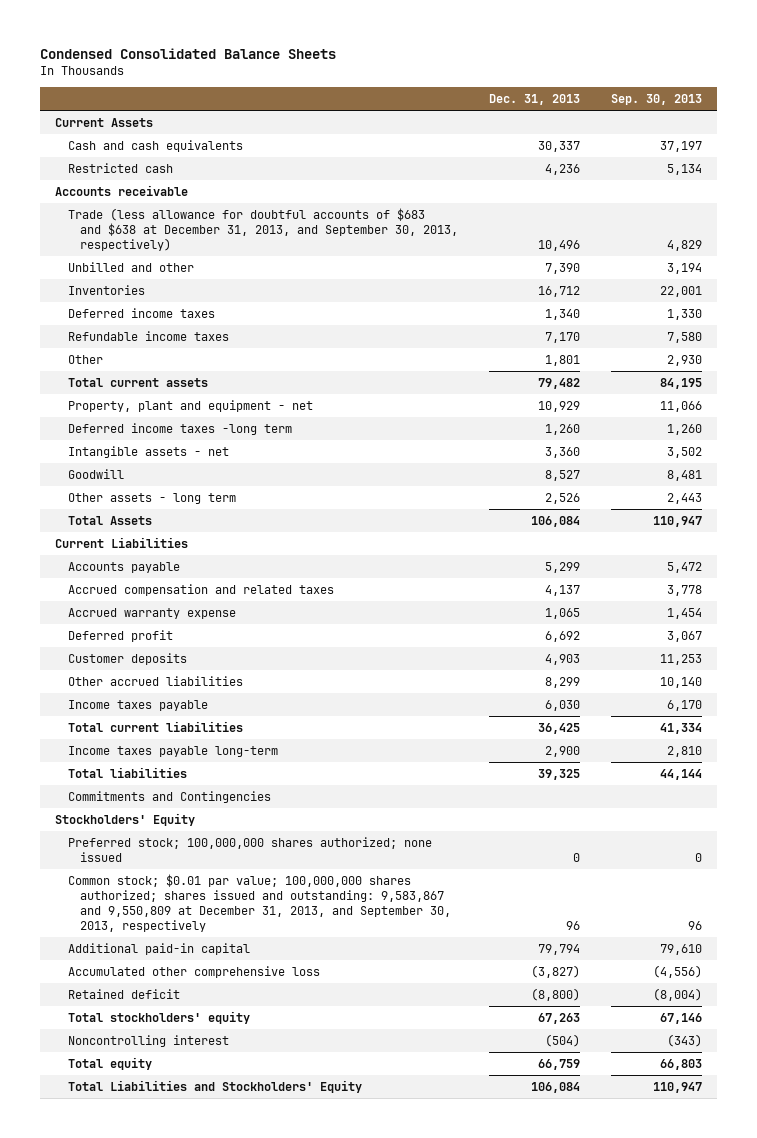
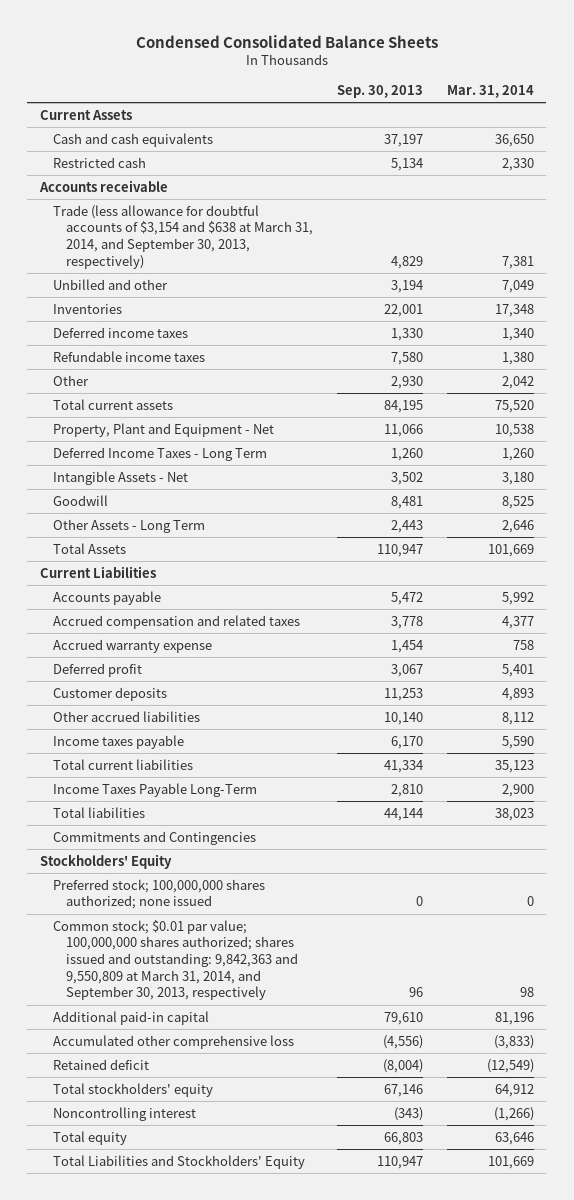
- | Dec. 31, 2013 | Sep. 30, 2013
+ | Sep. 30, 2013 | Mar. 31, 2014
- Trade (less allowance for doubtful accounts of $683 and $638 at December 31, 2013, and September 30, 2013, respectively) | 10,496 | 4,829
+ Trade (less allowance for doubtful accounts of $3,154 and $638 at March 31, 2014, and September 30, 2013, respectively) | 4,829 | 7,381
- Property, plant and equipment - net | 10,929 | 11,066
- Deferred income taxes -long term | 1,260 | 1,260
- Intangible assets - net | 3,360 | 3,502
+ Property, Plant and Equipment - Net | 11,066 | 10,538
+ Deferred Income Taxes - Long Term | 1,260 | 1,260
+ Intangible Assets - Net | 3,502 | 3,180
- Other assets - long term | 2,526 | 2,443
+ Other Assets - Long Term | 2,443 | 2,646
- Income taxes payable long-term | 2,900 | 2,810
+ Income Taxes Payable Long-Term | 2,810 | 2,900
- Common stock; $0.01 par value; 100,000,000 shares authorized; shares issued and outstanding: 9,583,867 and 9,550,809 at December 31, 2013, and September 30, 2013, respectively | 96 | 96
+ Common stock; $0.01 par value; 100,000,000 shares authorized; shares issued and outstanding: 9,842,363 and 9,550,809 at March 31, 2014, and September 30, 2013, respectively | 96 | 98

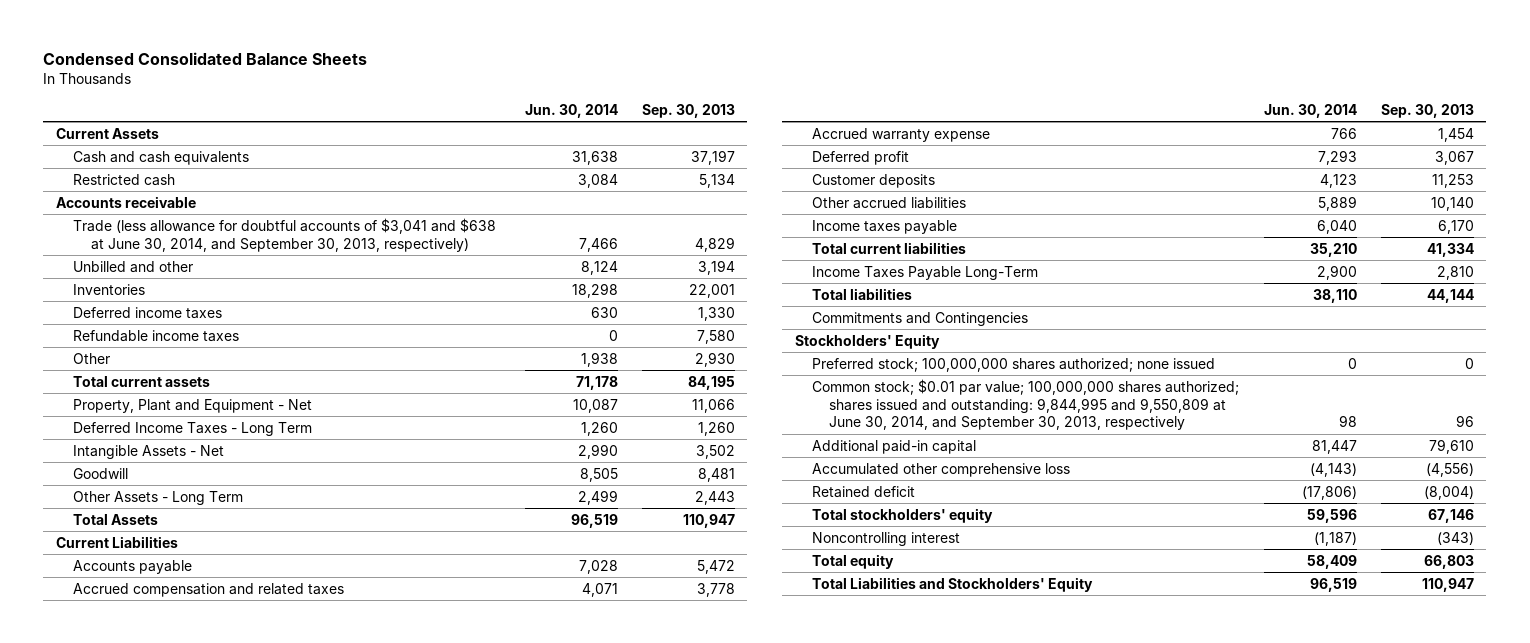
- | Sep. 30, 2013 | Mar. 31, 2014
+ | Jun. 30, 2014 | Sep. 30, 2013
- Trade (less allowance for doubtful accounts of $3,154 and $638 at March 31, 2014, and September 30, 2013, respectively) | 4,829 | 7,381
+ Trade (less allowance for doubtful accounts of $3,041 and $638 at June 30, 2014, and September 30, 2013, respectively) | 7,466 | 4,829
- Common stock; $0.01 par value; 100,000,000 shares authorized; shares issued and outstanding: 9,842,363 and 9,550,809 at March 31, 2014, and September 30, 2013, respectively | 96 | 98
+ Common stock; $0.01 par value; 100,000,000 shares authorized; shares issued and outstanding: 9,844,995 and 9,550,809 at June 30, 2014, and September 30, 2013, respectively | 98 | 96

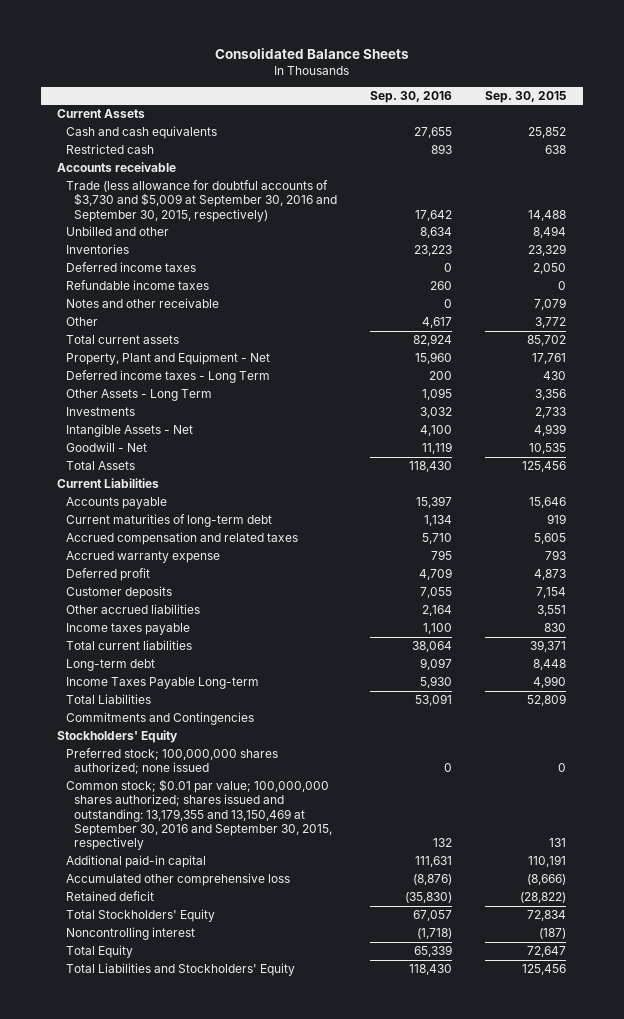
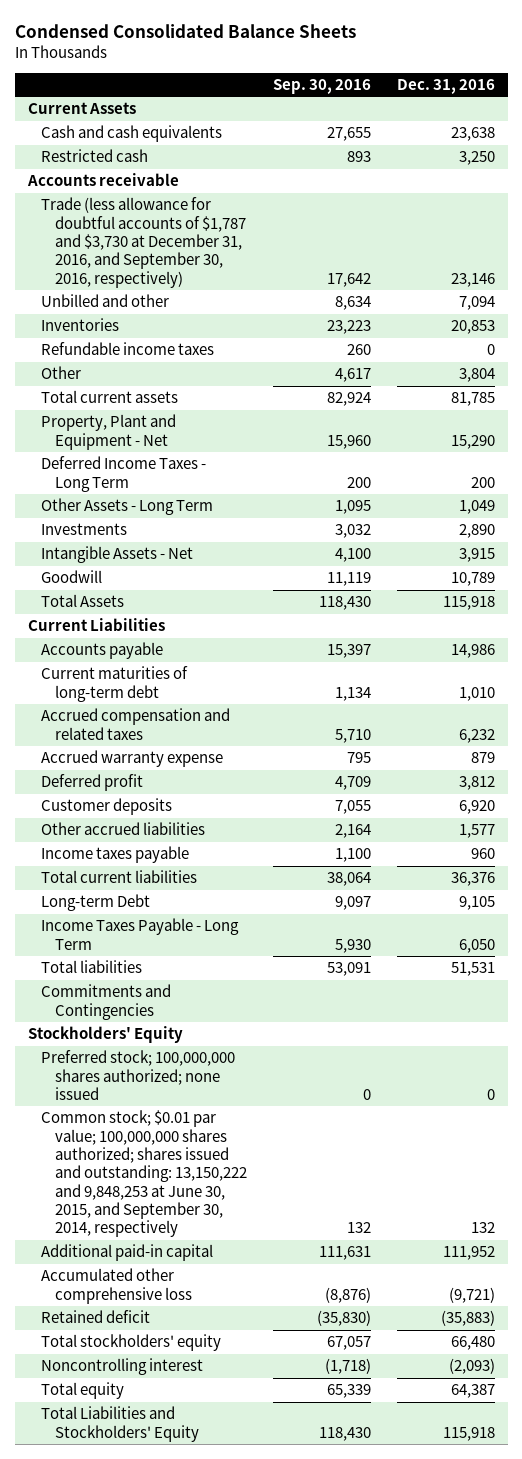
- Consolidated Balance Sheets
+ Condensed Consolidated Balance Sheets
- | Sep. 30, 2016 | Sep. 30, 2015
+ | Sep. 30, 2016 | Dec. 31, 2016
- Trade (less allowance for doubtful accounts of $3,730 and $5,009 at September 30, 2016 and September 30, 2015, respectively) | 17,642 | 14,488
+ Trade (less allowance for doubtful accounts of $1,787 and $3,730 at December 31, 2016, and September 30, 2016, respectively) | 17,642 | 23,146
- Deferred income taxes | 0 | 2,050
- Notes and other receivable | 0 | 7,079
- Deferred income taxes - Long Term | 200 | 430
+ Deferred Income Taxes - Long Term | 200 | 200
- Goodwill - Net | 11,119 | 10,535
+ Goodwill | 11,119 | 10,789
- Long-term debt | 9,097 | 8,448
- Income Taxes Payable Long-term | 5,930 | 4,990
- Total Liabilities | 53,091 | 52,809
+ Long-term Debt | 9,097 | 9,105
+ Income Taxes Payable - Long Term | 5,930 | 6,050
+ Total liabilities | 53,091 | 51,531
- Common stock; $0.01 par value; 100,000,000 shares authorized; shares issued and outstanding: 13,179,355 and 13,150,469 at September 30, 2016 and September 30, 2015, respectively | 132 | 131
+ Common stock; $0.01 par value; 100,000,000 shares authorized; shares issued and outstanding: 13,150,222 and 9,848,253 at June 30, 2015, and September 30, 2014, respectively | 132 | 132
- Total Stockholders' Equity | 67,057 | 72,834
+ Total stockholders' equity | 67,057 | 66,480
- Total Equity | 65,339 | 72,647
+ Total equity | 65,339 | 64,387

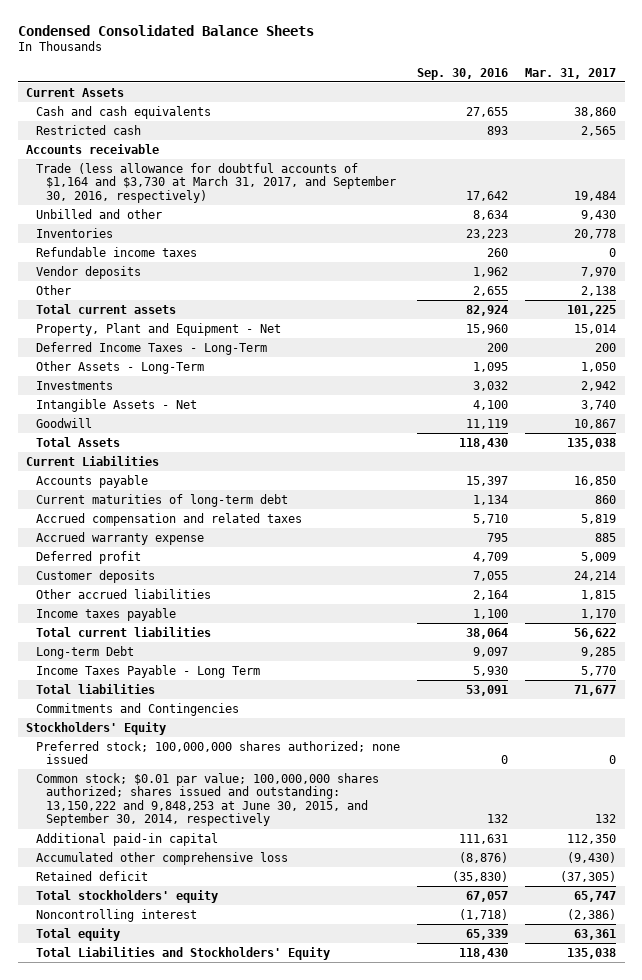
- | Sep. 30, 2016 | Dec. 31, 2016
+ | Sep. 30, 2016 | Mar. 31, 2017
- Trade (less allowance for doubtful accounts of $1,787 and $3,730 at December 31, 2016, and September 30, 2016, respectively) | 17,642 | 23,146
+ Trade (less allowance for doubtful accounts of $1,164 and $3,730 at March 31, 2017, and September 30, 2016, respectively) | 17,642 | 19,484
- Other | 4,617 | 3,804
+ Vendor deposits | 1,962 | 7,970
+ Other | 2,655 | 2,138
- Deferred Income Taxes - Long Term | 200 | 200
- Other Assets - Long Term | 1,095 | 1,049
+ Deferred Income Taxes - Long-Term | 200 | 200
+ Other Assets - Long-Term | 1,095 | 1,050

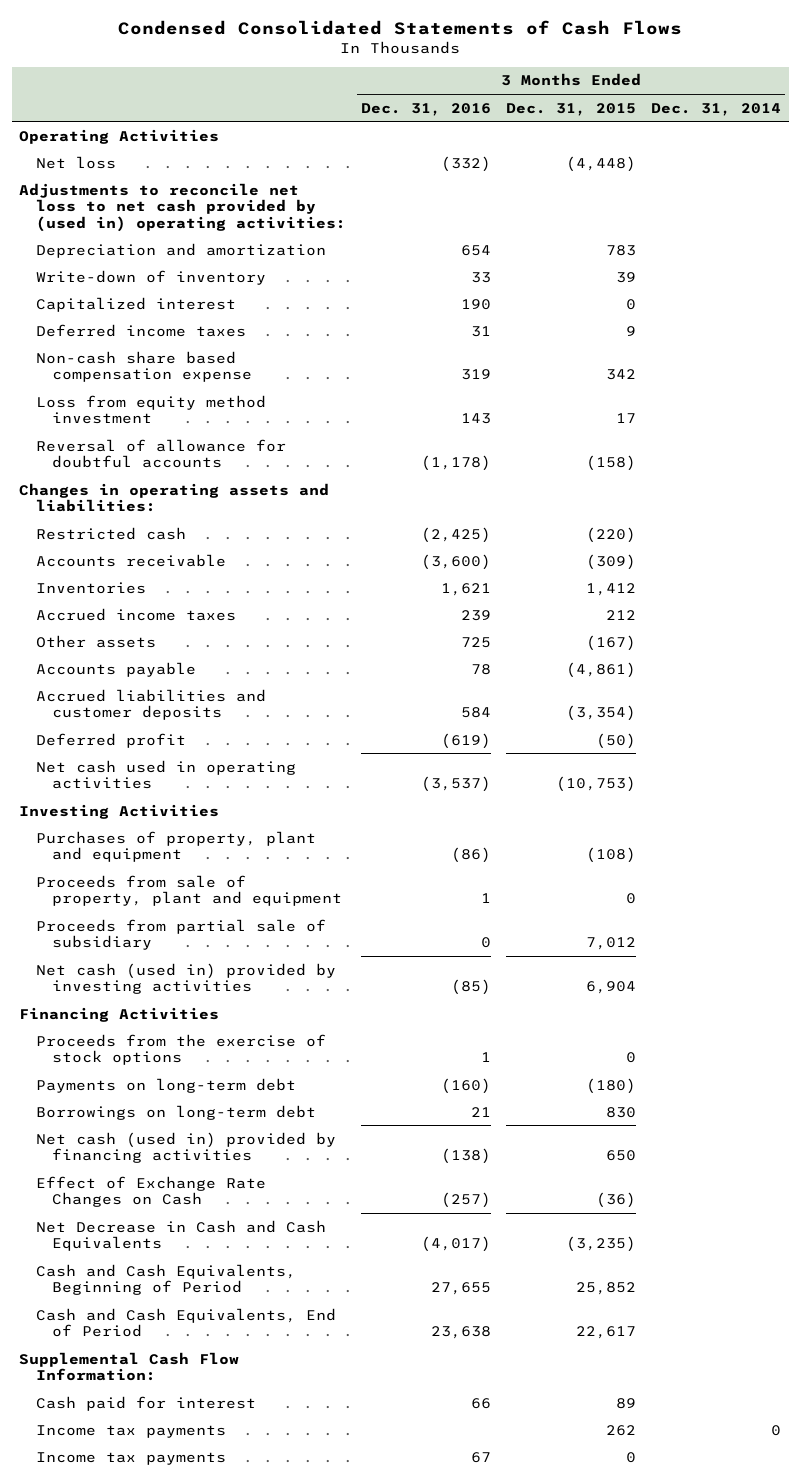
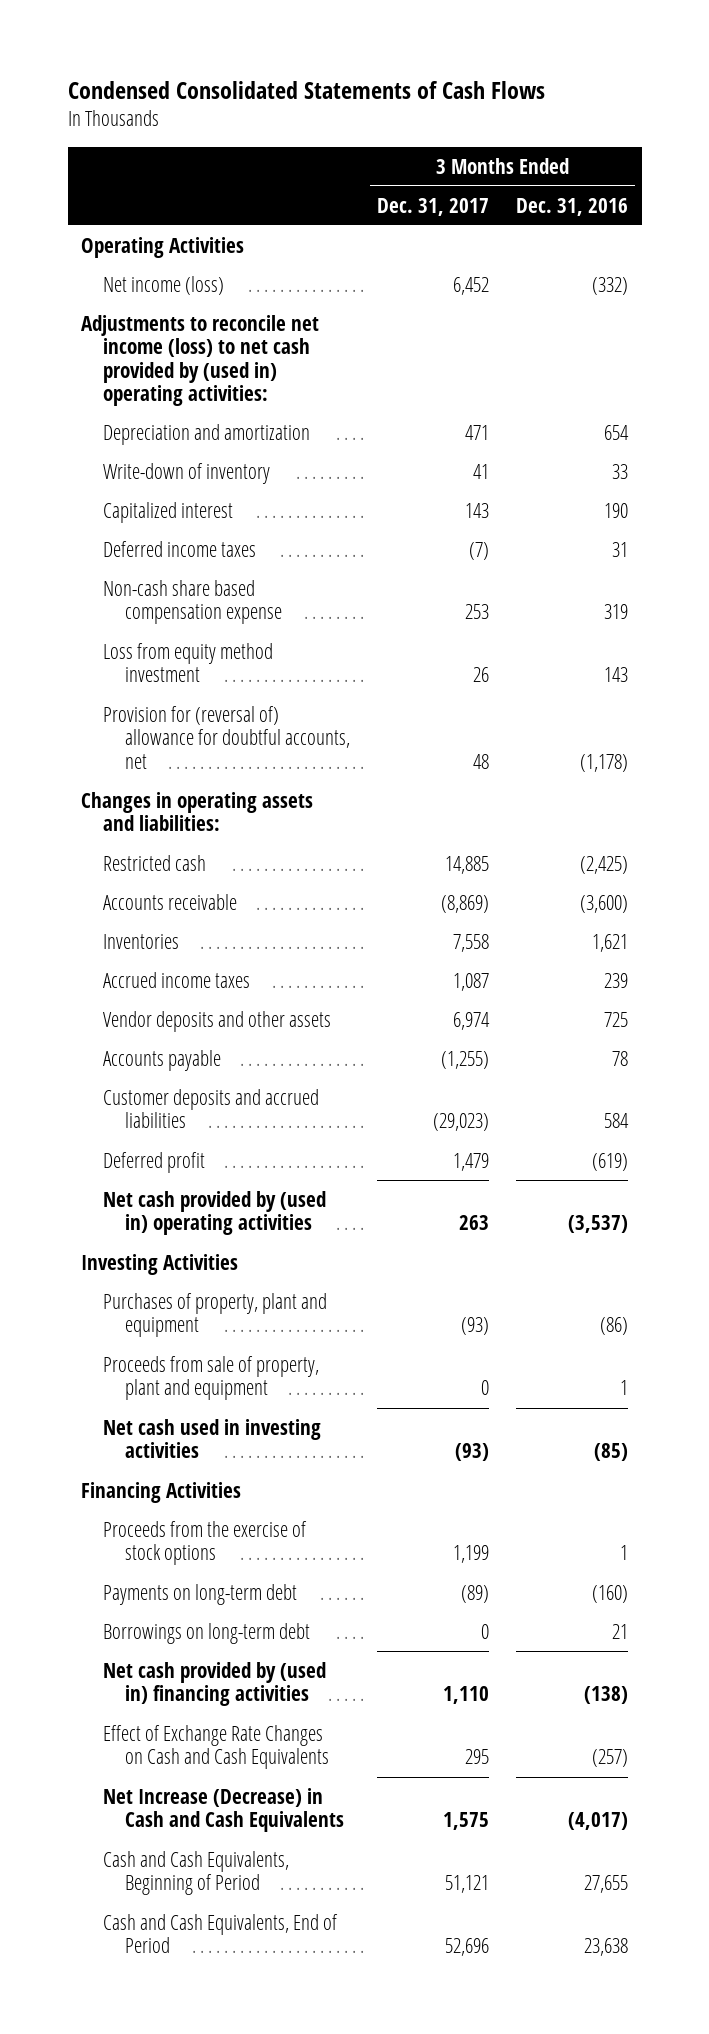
- | 3 Months Ended Dec. 31, 2016 | 3 Months Ended Dec. 31, 2015 | 3 Months Ended Dec. 31, 2014
+ | 3 Months Ended Dec. 31, 2017 | 3 Months Ended Dec. 31, 2016
- Net loss | (332) | (4,448) |
- Adjustments to reconcile net loss to net cash provided by (used in) operating activities:
+ Net income (loss) | 6,452 | (332)
+ Adjustments to reconcile net income (loss) to net cash provided by (used in) operating activities:
- Reversal of allowance for doubtful accounts | (1,178) | (158) |
+ Provision for (reversal of) allowance for doubtful accounts, net | 48 | (1,178)
- Other assets | 725 | (167) |
+ Vendor deposits and other assets | 6,974 | 725
- Accrued liabilities and customer deposits | 584 | (3,354) |
+ Customer deposits and accrued liabilities | (29,023) | 584
- Net cash used in operating activities | (3,537) | (10,753) |
+ Net cash provided by (used in) operating activities | 263 | (3,537)
- Proceeds from partial sale of subsidiary | 0 | 7,012 |
- Net cash (used in) provided by investing activities | (85) | 6,904 |
+ Net cash used in investing activities | (93) | (85)
- Net cash (used in) provided by financing activities | (138) | 650 |
- Effect of Exchange Rate Changes on Cash | (257) | (36) |
- Net Decrease in Cash and Cash Equivalents | (4,017) | (3,235) |
+ Net cash provided by (used in) financing activities | 1,110 | (138)
+ Effect of Exchange Rate Changes on Cash and Cash Equivalents | 295 | (257)
+ Net Increase (Decrease) in Cash and Cash Equivalents | 1,575 | (4,017)
- Supplemental Cash Flow Information:
- Cash paid for interest | 66 | 89 |
- Income tax payments | | 262 | 0
- Income tax payments | 67 | 0 |

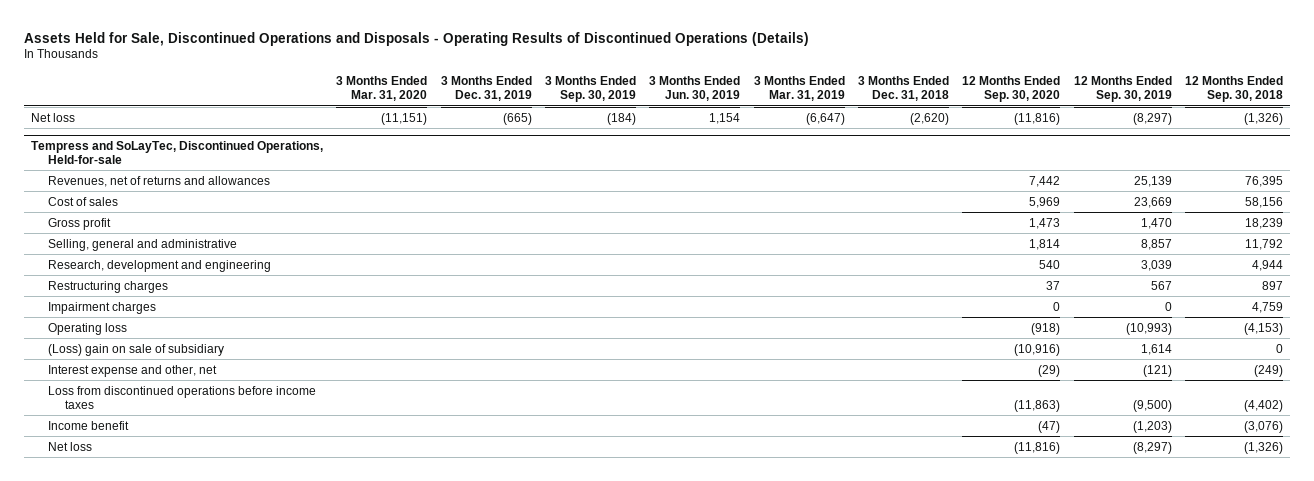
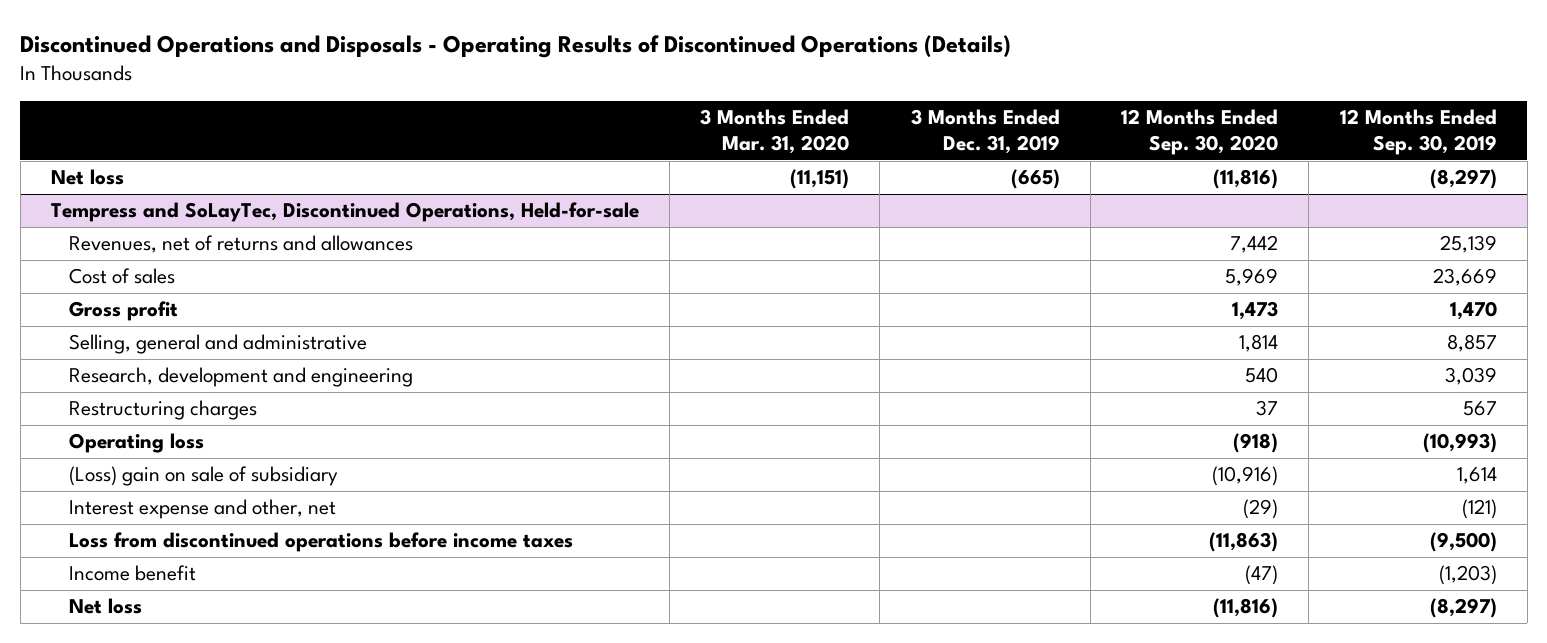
- Assets Held for Sale, Discontinued Operations and Disposals - Operating Results of Discontinued Operations (Details)
+ Discontinued Operations and Disposals - Operating Results of Discontinued Operations (Details)
- | 3 Months Ended Mar. 31, 2020 | 3 Months Ended Dec. 31, 2019 | 3 Months Ended Sep. 30, 2019 | 3 Months Ended Jun. 30, 2019 | 3 Months Ended Mar. 31, 2019 | 3 Months Ended Dec. 31, 2018 | 12 Months Ended Sep. 30, 2020 | 12 Months Ended Sep. 30, 2019 | 12 Months Ended Sep. 30, 2018
+ | 3 Months Ended Mar. 31, 2020 | 3 Months Ended Dec. 31, 2019 | 12 Months Ended Sep. 30, 2020 | 12 Months Ended Sep. 30, 2019
@ Tempress and SoLayTec, Discontinued Operations, Held-for-sale
- Impairment charges | | | | | | | 0 | 0 | 4,759

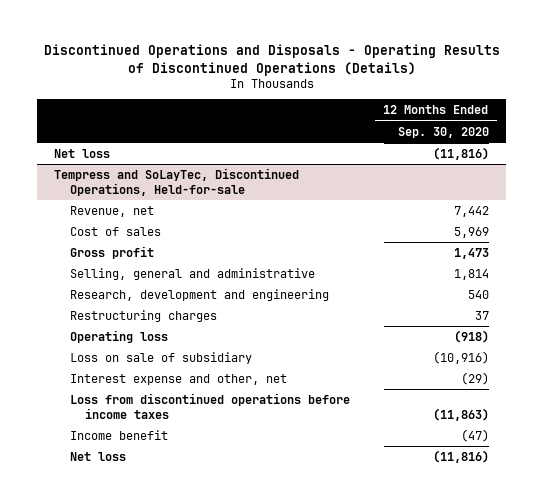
- | 3 Months Ended Mar. 31, 2020 | 3 Months Ended Dec. 31, 2019 | 12 Months Ended Sep. 30, 2020 | 12 Months Ended Sep. 30, 2019
+ | 12 Months Ended Sep. 30, 2020
@ Tempress and SoLayTec, Discontinued Operations, Held-for-sale
- Revenues, net of returns and allowances | | | 7,442 | 25,139
+ Revenue, net | 7,442
- (Loss) gain on sale of subsidiary | | | (10,916) | 1,614
+ Loss on sale of subsidiary | (10,916)

